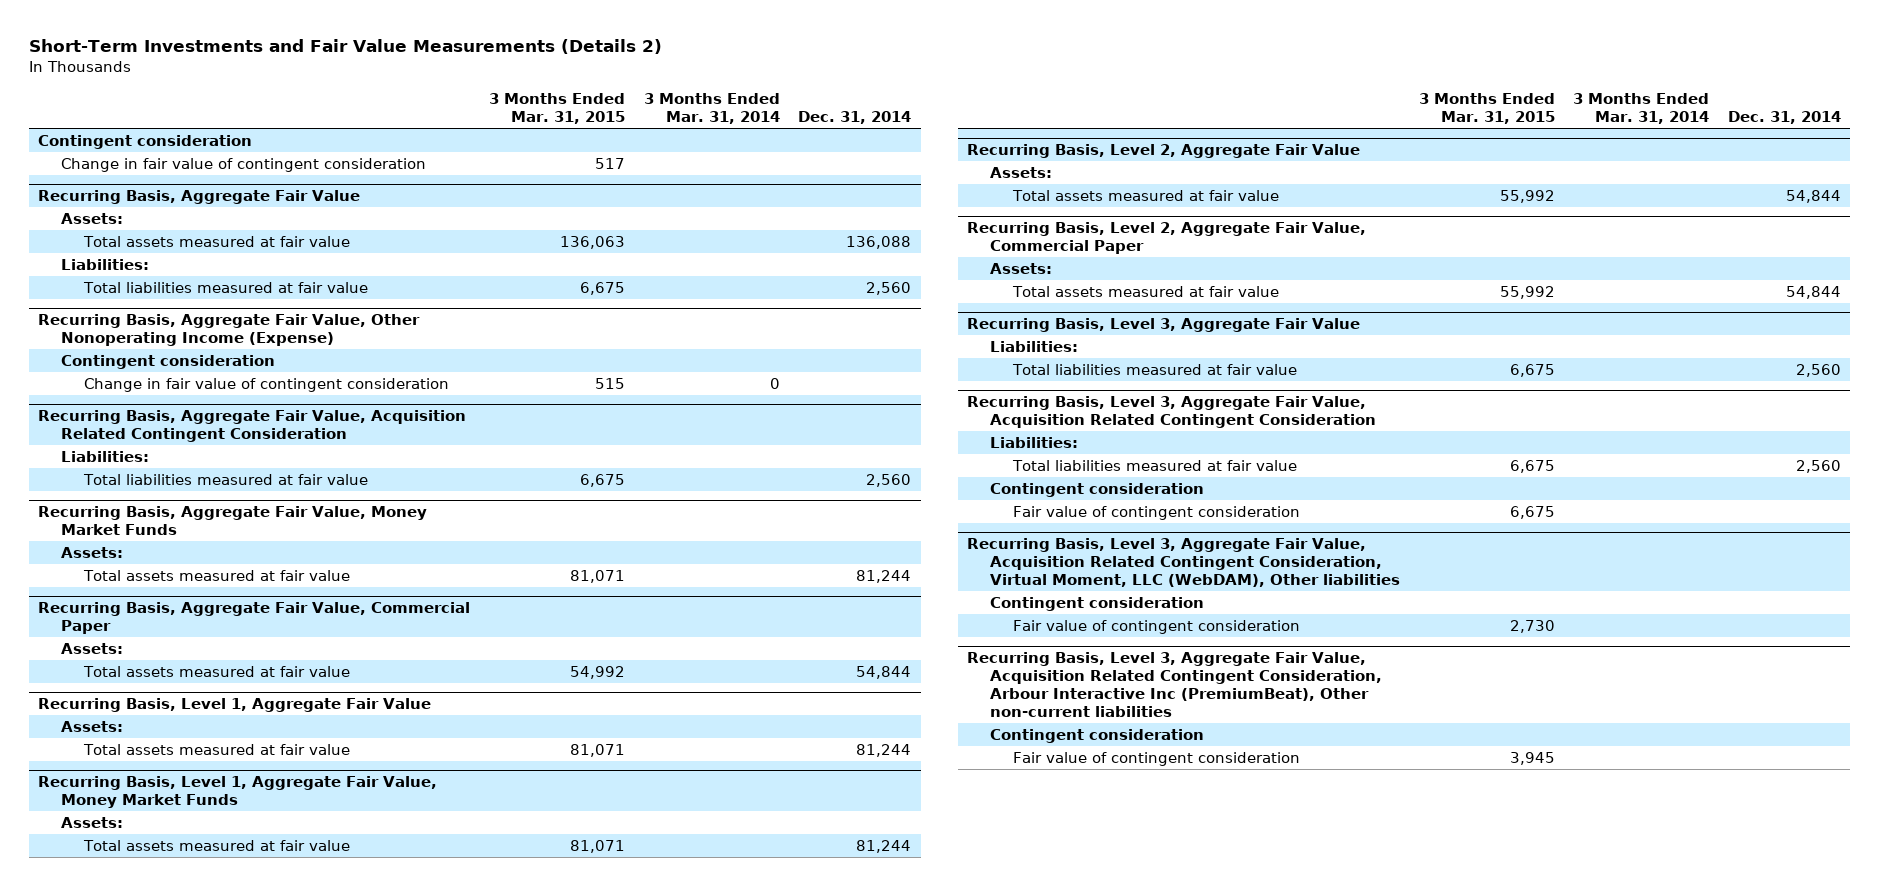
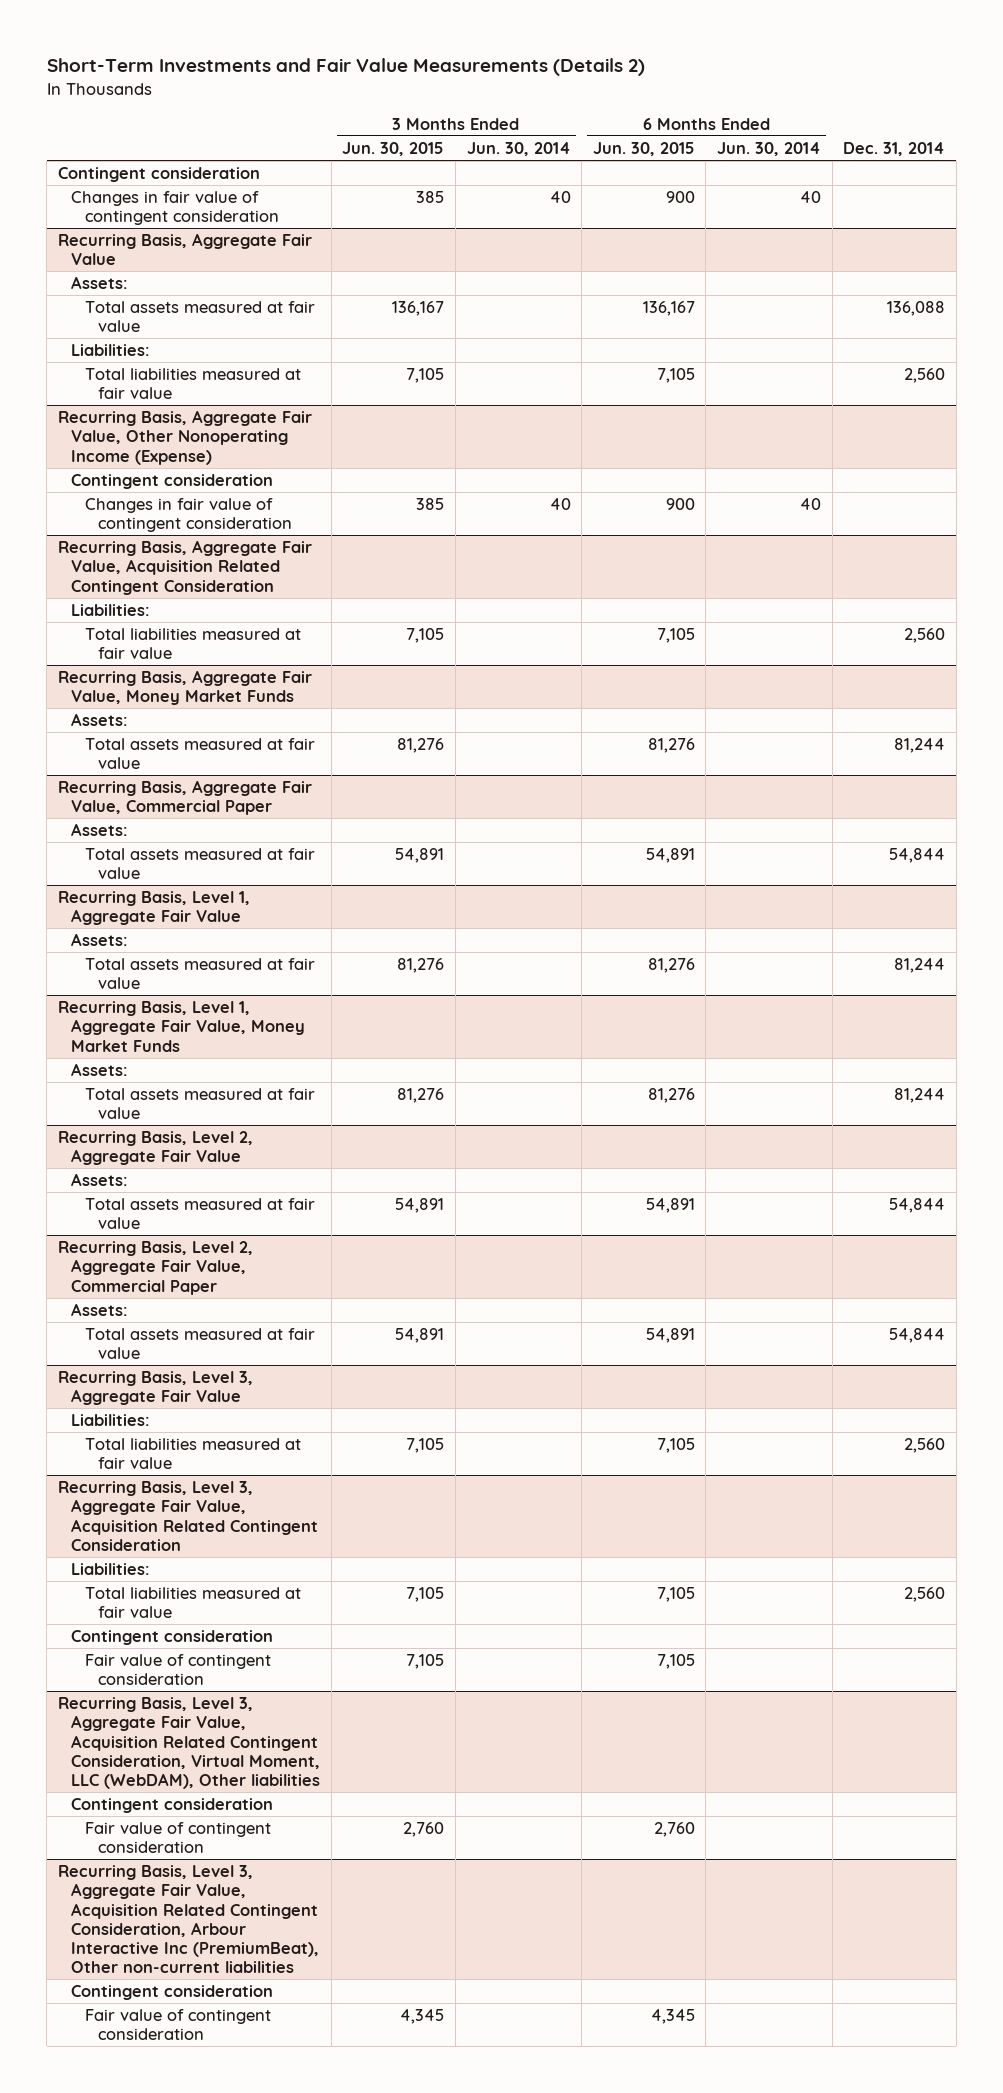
- | 3 Months Ended Mar. 31, 2015 | 3 Months Ended Mar. 31, 2014 | Dec. 31, 2014
+ | 3 Months Ended Jun. 30, 2015 | 3 Months Ended Jun. 30, 2014 | 6 Months Ended Jun. 30, 2015 | 6 Months Ended Jun. 30, 2014 | Dec. 31, 2014
- Change in fair value of contingent consideration | 517 | |
+ Changes in fair value of contingent consideration | 385 | 40 | 900 | 40 |
@ Recurring Basis, Aggregate Fair Value, Other Nonoperating Income (Expense)
- Change in fair value of contingent consideration | 515 | 0 |
+ Changes in fair value of contingent consideration | 385 | 40 | 900 | 40 |

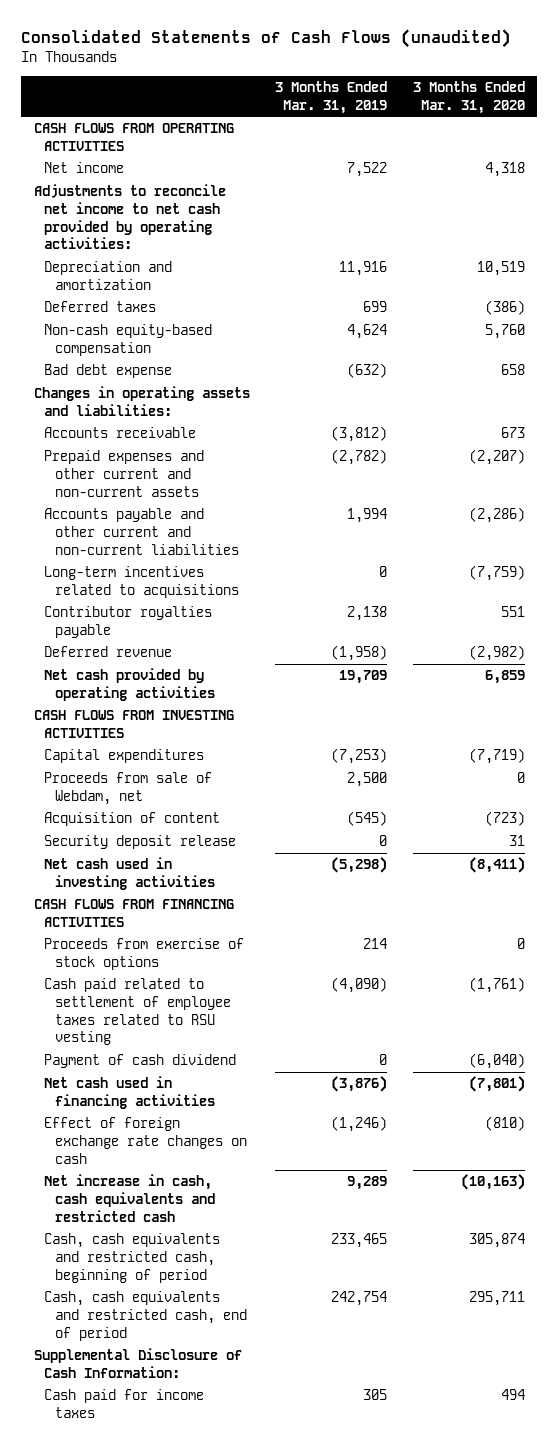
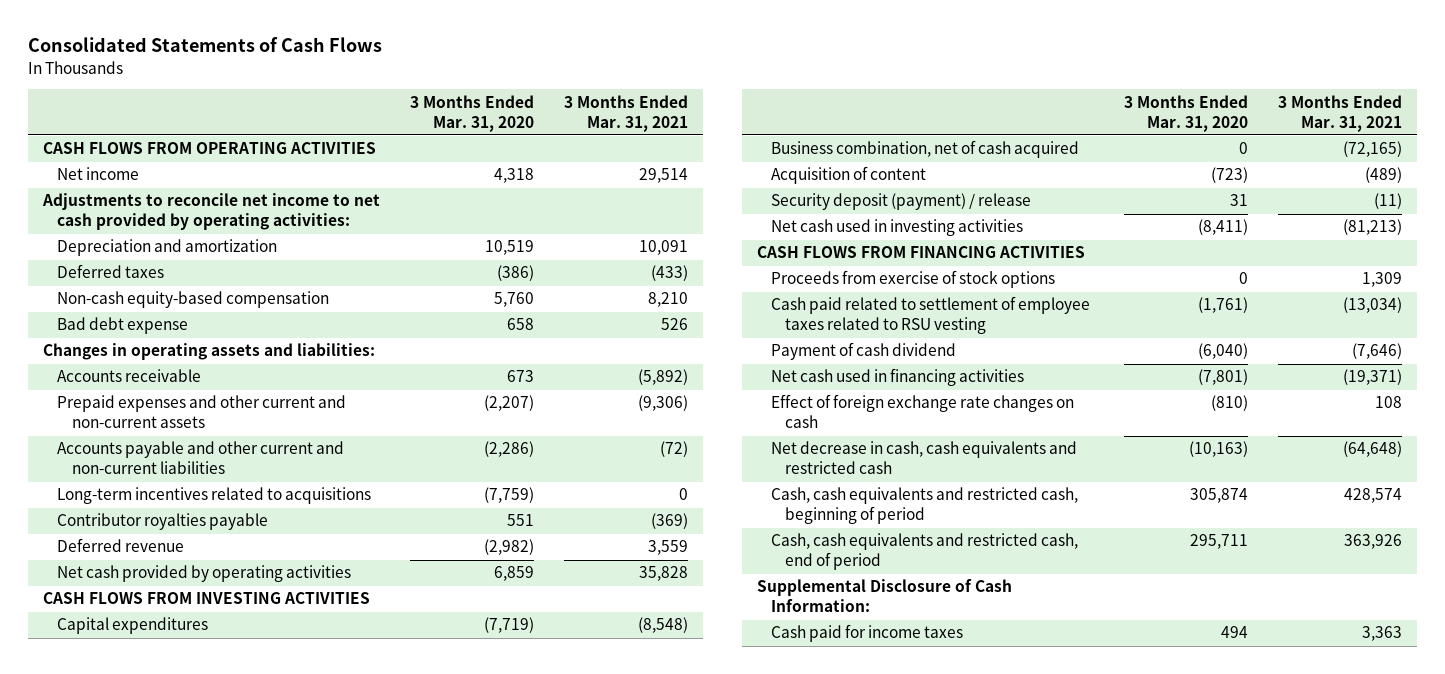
- Consolidated Statements of Cash Flows (unaudited)
+ Consolidated Statements of Cash Flows
- | 3 Months Ended Mar. 31, 2019 | 3 Months Ended Mar. 31, 2020
+ | 3 Months Ended Mar. 31, 2020 | 3 Months Ended Mar. 31, 2021
- Proceeds from sale of Webdam, net | 2,500 | 0
+ Business combination, net of cash acquired | 0 | (72,165)
- Security deposit release | 0 | 31
+ Security deposit (payment) / release | 31 | (11)
- Net increase in cash, cash equivalents and restricted cash | 9,289 | (10,163)
+ Net decrease in cash, cash equivalents and restricted cash | (10,163) | (64,648)

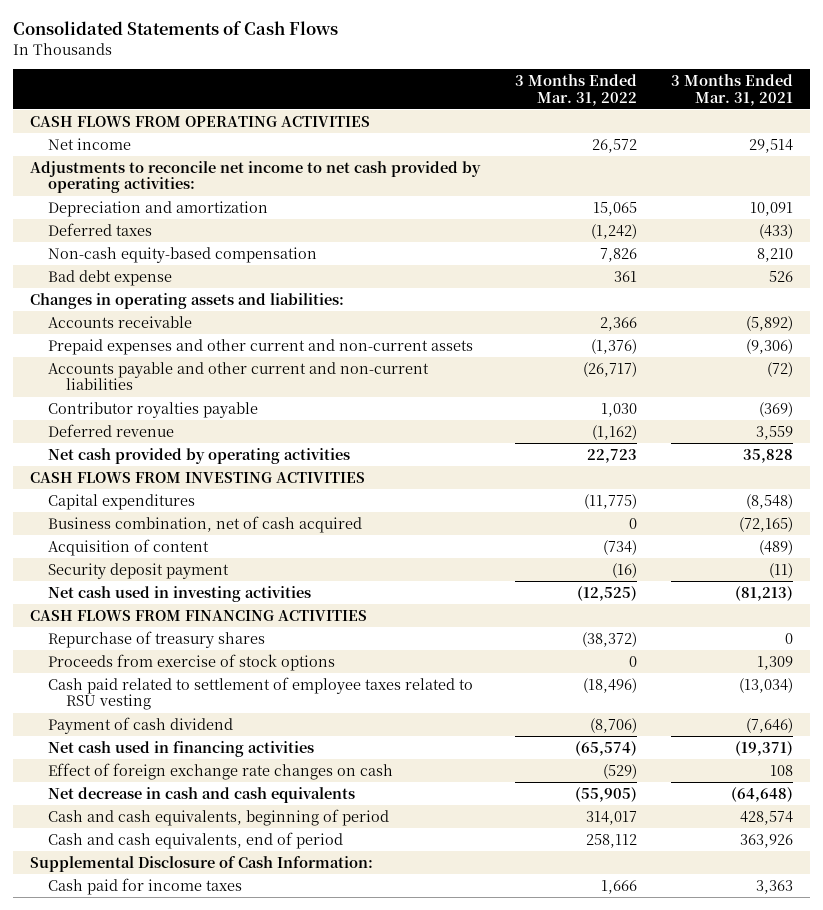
- | 3 Months Ended Mar. 31, 2020 | 3 Months Ended Mar. 31, 2021
+ | 3 Months Ended Mar. 31, 2022 | 3 Months Ended Mar. 31, 2021
- Long-term incentives related to acquisitions | (7,759) | 0
- Security deposit (payment) / release | 31 | (11)
+ Security deposit payment | (16) | (11)
+ Repurchase of treasury shares | (38,372) | 0
- Net decrease in cash, cash equivalents and restricted cash | (10,163) | (64,648)
- Cash, cash equivalents and restricted cash, beginning of period | 305,874 | 428,574
- Cash, cash equivalents and restricted cash, end of period | 295,711 | 363,926
+ Net decrease in cash and cash equivalents | (55,905) | (64,648)
+ Cash and cash equivalents, beginning of period | 314,017 | 428,574
+ Cash and cash equivalents, end of period | 258,112 | 363,926

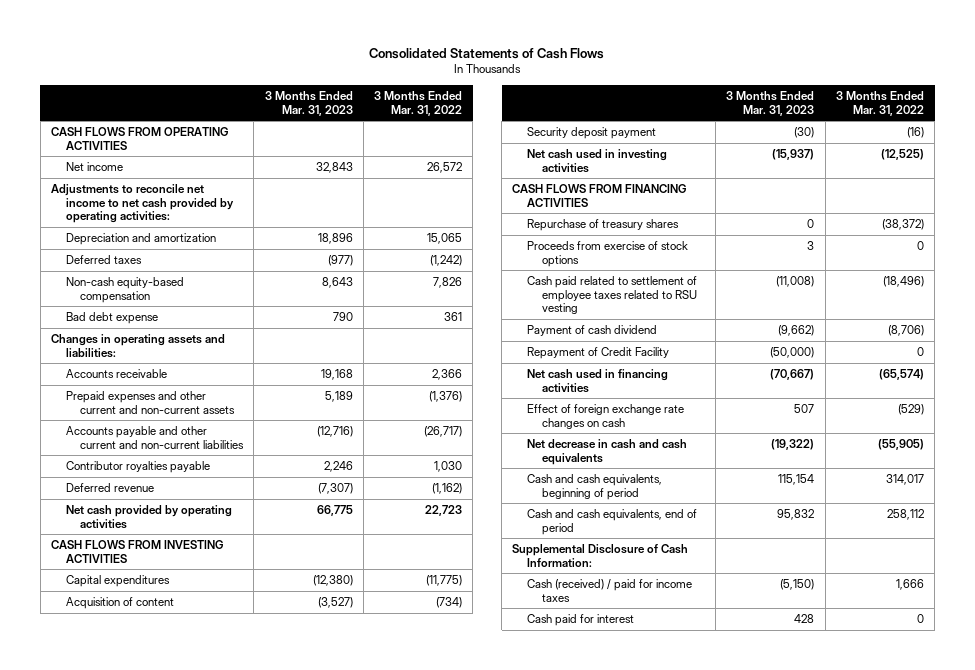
- | 3 Months Ended Mar. 31, 2022 | 3 Months Ended Mar. 31, 2021
+ | 3 Months Ended Mar. 31, 2023 | 3 Months Ended Mar. 31, 2022
- Business combination, net of cash acquired | 0 | (72,165)
+ Repayment of Credit Facility | (50,000) | 0
- Cash paid for income taxes | 1,666 | 3,363
+ Cash (received) / paid for income taxes | (5,150) | 1,666
+ Cash paid for interest | 428 | 0

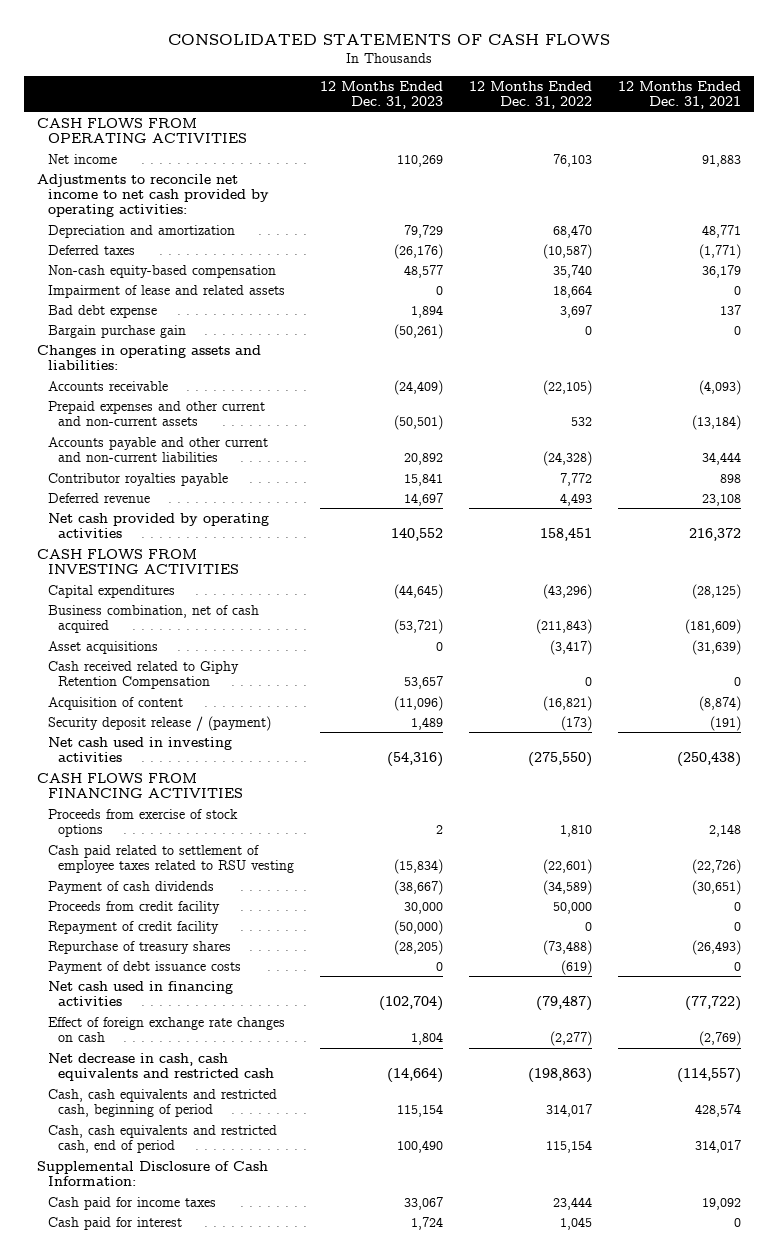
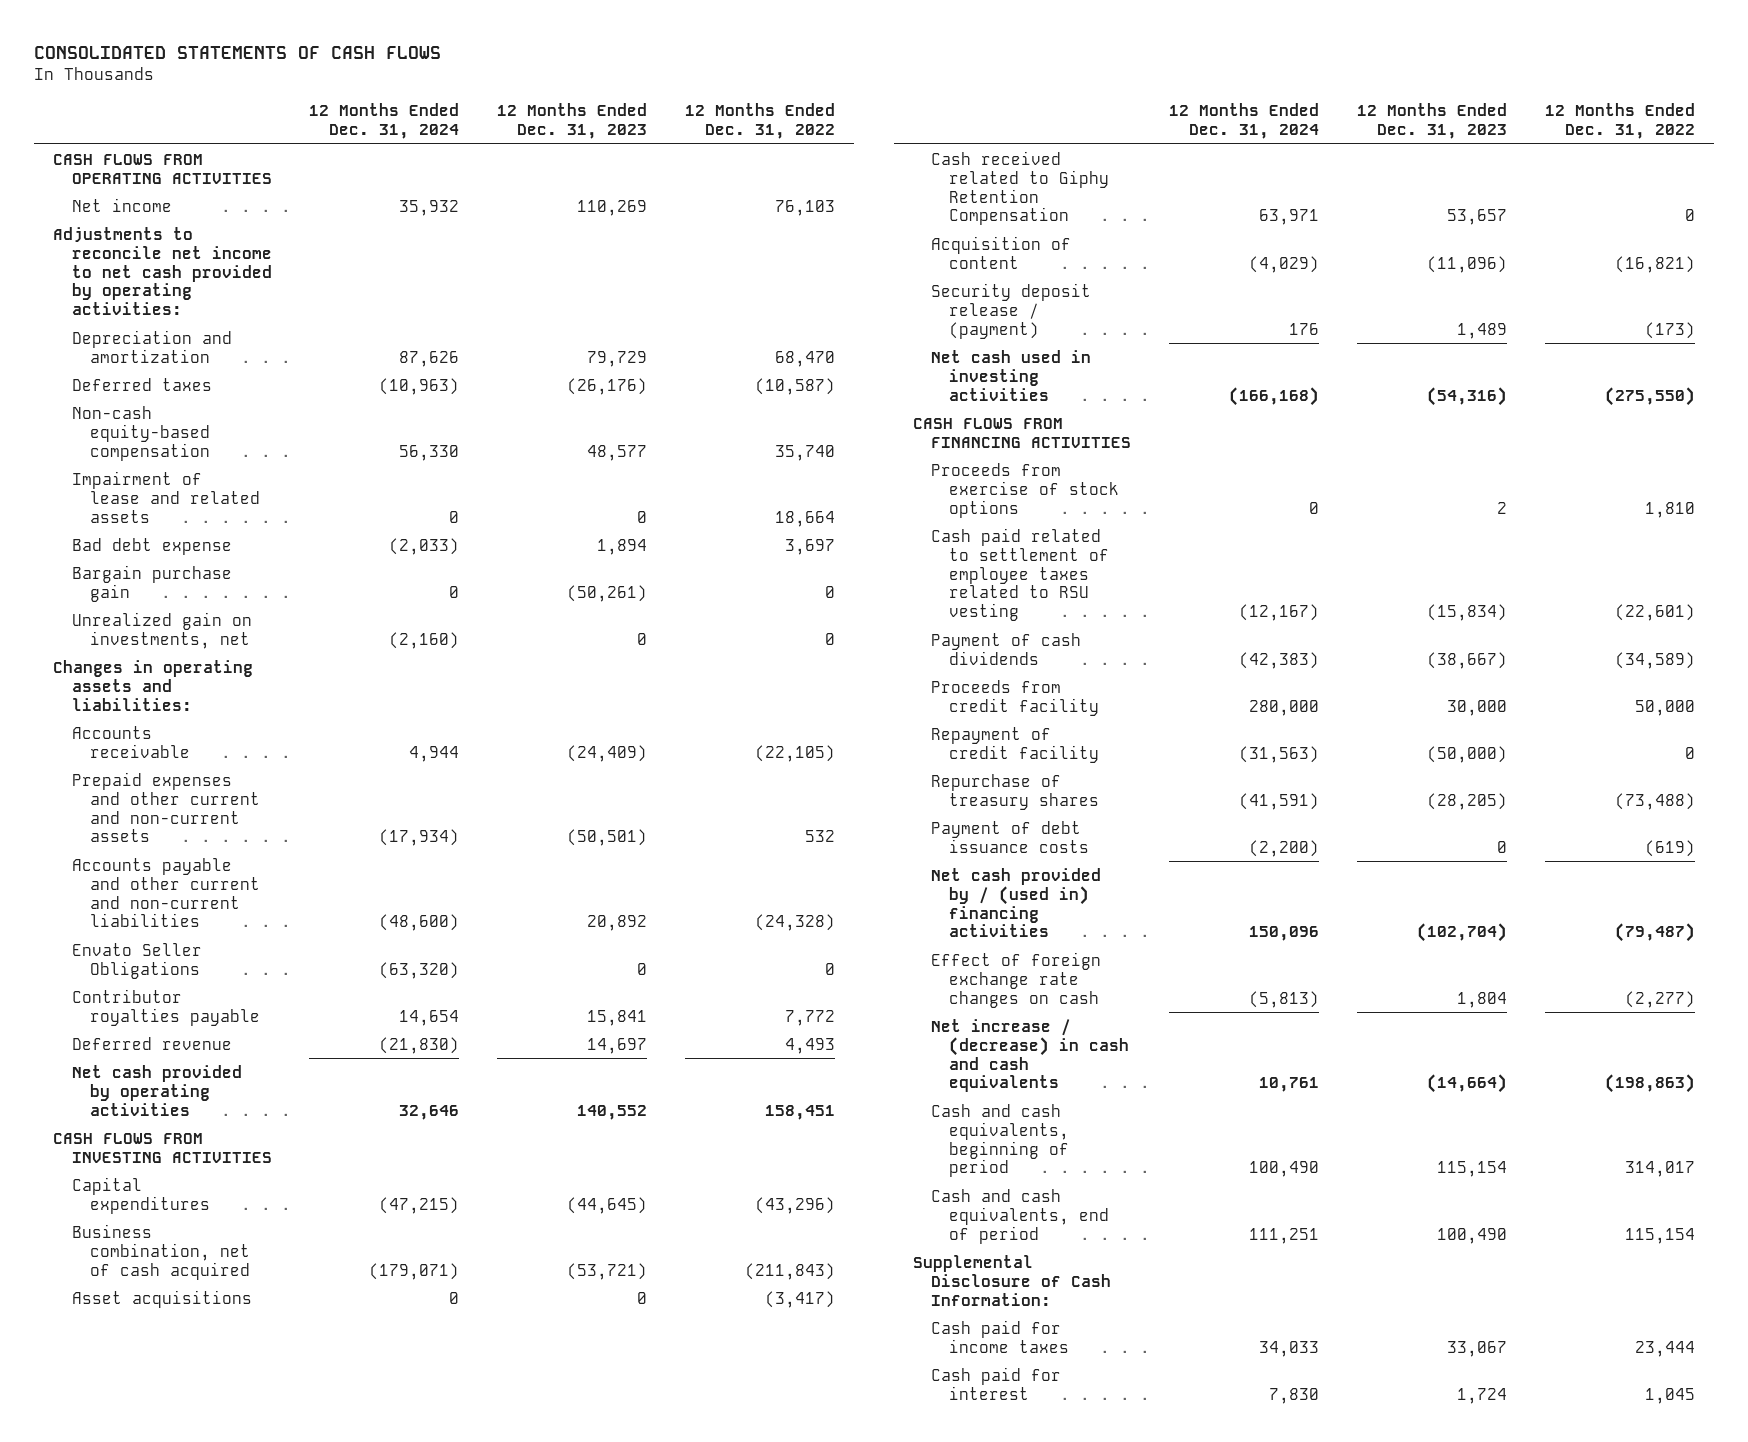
- | 12 Months Ended Dec. 31, 2023 | 12 Months Ended Dec. 31, 2022 | 12 Months Ended Dec. 31, 2021
+ | 12 Months Ended Dec. 31, 2024 | 12 Months Ended Dec. 31, 2023 | 12 Months Ended Dec. 31, 2022
+ Unrealized gain on investments, net | (2,160) | 0 | 0
+ Envato Seller Obligations | (63,320) | 0 | 0
- Net cash used in financing activities | (102,704) | (79,487) | (77,722)
+ Net cash provided by / (used in) financing activities | 150,096 | (102,704) | (79,487)
- Net decrease in cash, cash equivalents and restricted cash | (14,664) | (198,863) | (114,557)
- Cash, cash equivalents and restricted cash, beginning of period | 115,154 | 314,017 | 428,574
- Cash, cash equivalents and restricted cash, end of period | 100,490 | 115,154 | 314,017
+ Net increase / (decrease) in cash and cash equivalents | 10,761 | (14,664) | (198,863)
+ Cash and cash equivalents, beginning of period | 100,490 | 115,154 | 314,017
+ Cash and cash equivalents, end of period | 111,251 | 100,490 | 115,154

